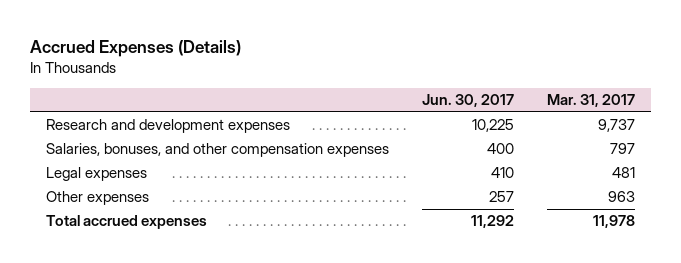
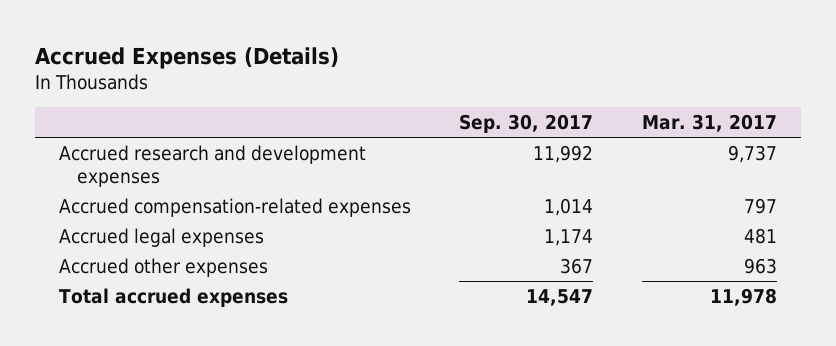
- | Jun. 30, 2017 | Mar. 31, 2017
+ | Sep. 30, 2017 | Mar. 31, 2017
- Research and development expenses | 10,225 | 9,737
- Salaries, bonuses, and other compensation expenses | 400 | 797
- Legal expenses | 410 | 481
- Other expenses | 257 | 963
+ Accrued research and development expenses | 11,992 | 9,737
+ Accrued compensation-related expenses | 1,014 | 797
+ Accrued legal expenses | 1,174 | 481
+ Accrued other expenses | 367 | 963

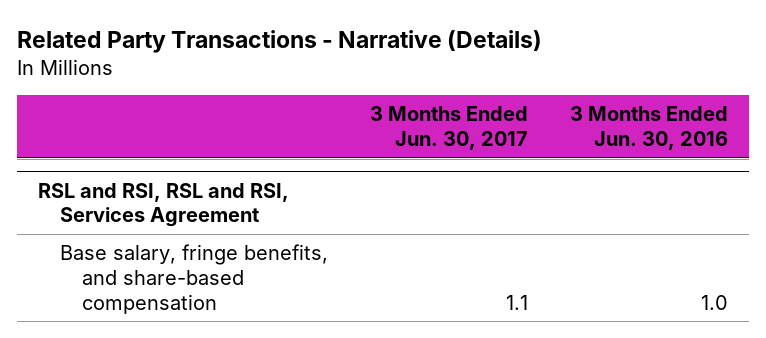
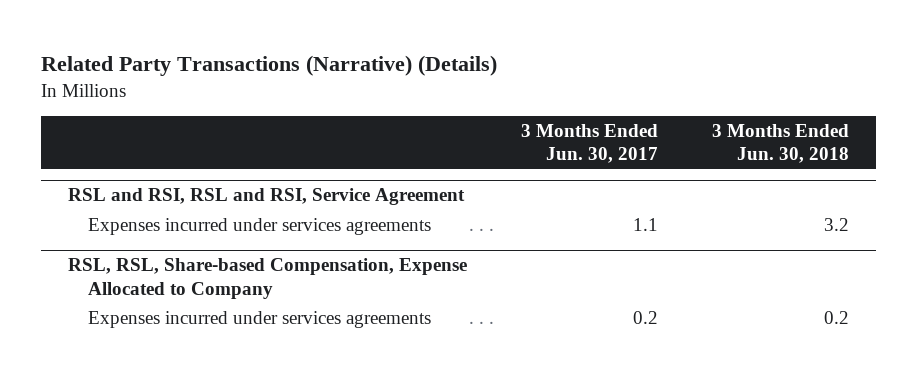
- Related Party Transactions - Narrative (Details)
+ Related Party Transactions (Narrative) (Details)
- | 3 Months Ended Jun. 30, 2017 | 3 Months Ended Jun. 30, 2016
+ | 3 Months Ended Jun. 30, 2017 | 3 Months Ended Jun. 30, 2018
- RSL and RSI, RSL and RSI, Services Agreement
- Base salary, fringe benefits, and share-based compensation | 1.1 | 1.0
+ RSL and RSI, RSL and RSI, Service Agreement
+ Expenses incurred under services agreements | 1.1 | 3.2
+ RSL, RSL, Share-based Compensation, Expense Allocated to Company
+ Expenses incurred under services agreements | 0.2 | 0.2

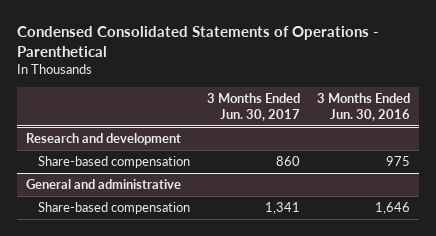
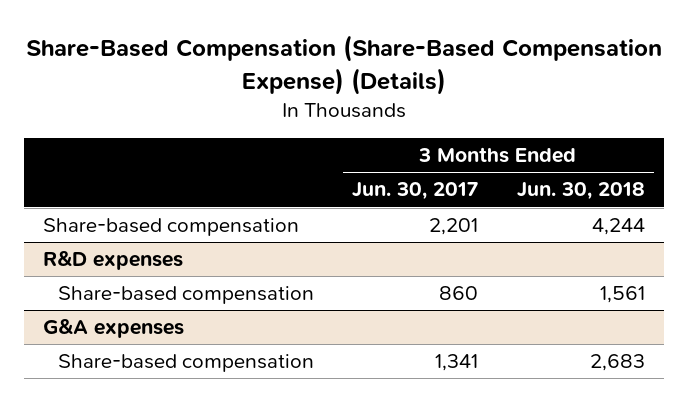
- Condensed Consolidated Statements of Operations - Parenthetical
+ Share-Based Compensation (Share-Based Compensation Expense) (Details)
- | 3 Months Ended Jun. 30, 2017 | 3 Months Ended Jun. 30, 2016
+ | 3 Months Ended Jun. 30, 2017 | 3 Months Ended Jun. 30, 2018
- Research and development
+ Share-based compensation | 2,201 | 4,244
+ R&D expenses
- General and administrative
+ G&A expenses

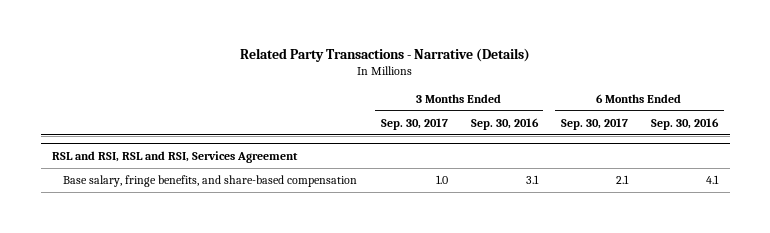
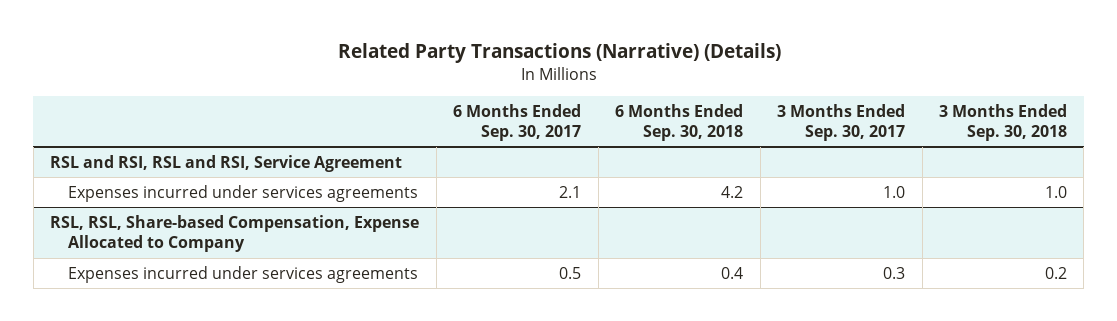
- Related Party Transactions - Narrative (Details)
+ Related Party Transactions (Narrative) (Details)
- | 3 Months Ended Sep. 30, 2017 | 3 Months Ended Sep. 30, 2016 | 6 Months Ended Sep. 30, 2017 | 6 Months Ended Sep. 30, 2016
+ | 6 Months Ended Sep. 30, 2017 | 6 Months Ended Sep. 30, 2018 | 3 Months Ended Sep. 30, 2017 | 3 Months Ended Sep. 30, 2018
- RSL and RSI, RSL and RSI, Services Agreement
- Base salary, fringe benefits, and share-based compensation | 1.0 | 3.1 | 2.1 | 4.1
+ RSL and RSI, RSL and RSI, Service Agreement
+ Expenses incurred under services agreements | 2.1 | 4.2 | 1.0 | 1.0
+ RSL, RSL, Share-based Compensation, Expense Allocated to Company
+ Expenses incurred under services agreements | 0.5 | 0.4 | 0.3 | 0.2

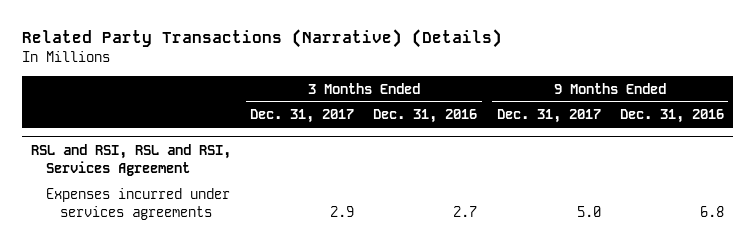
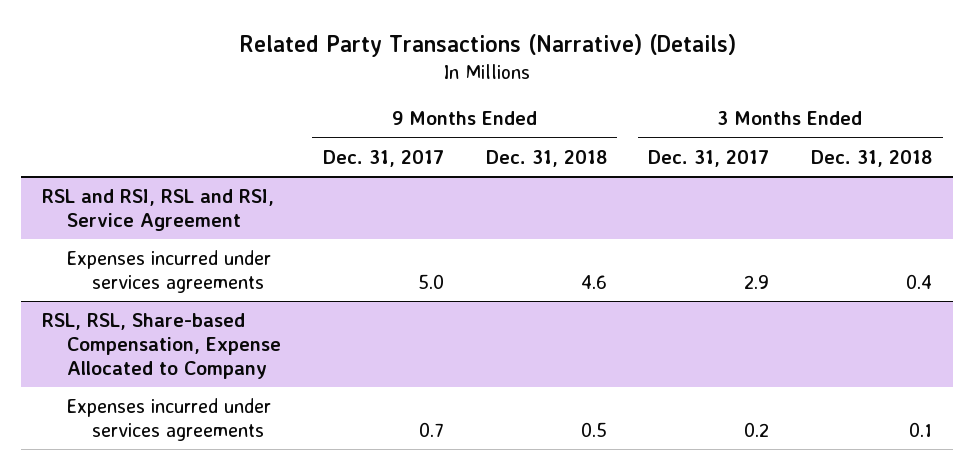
- | 3 Months Ended Dec. 31, 2017 | 3 Months Ended Dec. 31, 2016 | 9 Months Ended Dec. 31, 2017 | 9 Months Ended Dec. 31, 2016
+ | 9 Months Ended Dec. 31, 2017 | 9 Months Ended Dec. 31, 2018 | 3 Months Ended Dec. 31, 2017 | 3 Months Ended Dec. 31, 2018
- RSL and RSI, RSL and RSI, Services Agreement
+ RSL and RSI, RSL and RSI, Service Agreement
+ RSL, RSL, Share-based Compensation, Expense Allocated to Company
+ Expenses incurred under services agreements | 0.7 | 0.5 | 0.2 | 0.1

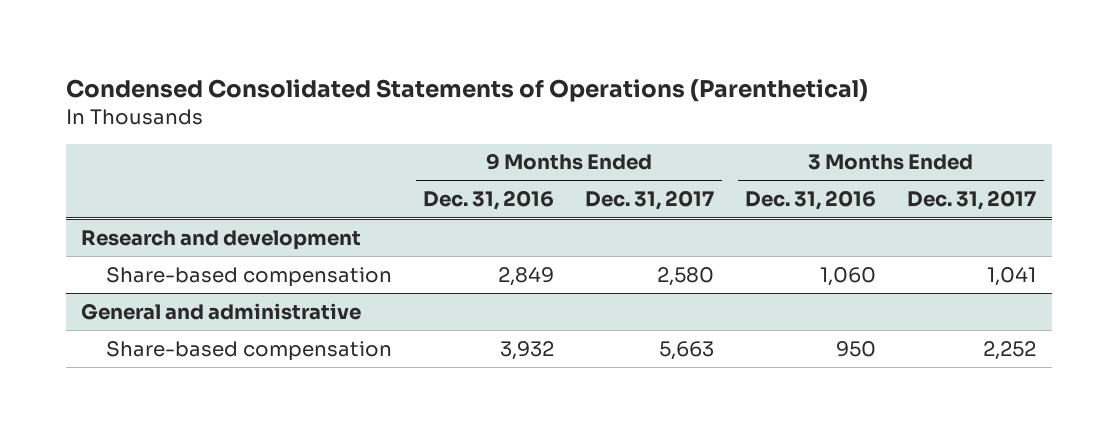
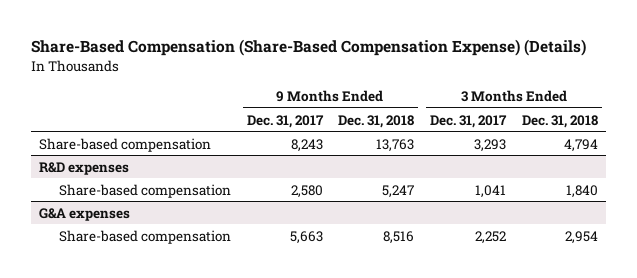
- Condensed Consolidated Statements of Operations (Parenthetical)
+ Share-Based Compensation (Share-Based Compensation Expense) (Details)
- | 9 Months Ended Dec. 31, 2016 | 9 Months Ended Dec. 31, 2017 | 3 Months Ended Dec. 31, 2016 | 3 Months Ended Dec. 31, 2017
+ | 9 Months Ended Dec. 31, 2017 | 9 Months Ended Dec. 31, 2018 | 3 Months Ended Dec. 31, 2017 | 3 Months Ended Dec. 31, 2018
- Research and development
+ Share-based compensation | 8,243 | 13,763 | 3,293 | 4,794
+ R&D expenses
- General and administrative
+ G&A expenses

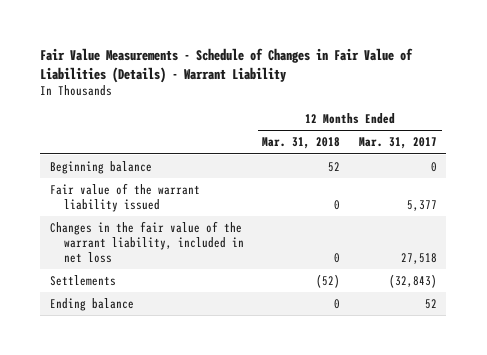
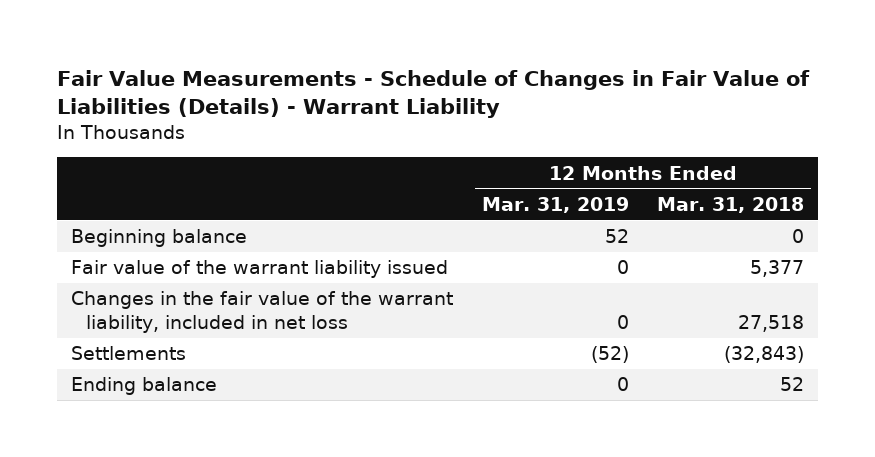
- | 12 Months Ended Mar. 31, 2018 | 12 Months Ended Mar. 31, 2017
+ | 12 Months Ended Mar. 31, 2019 | 12 Months Ended Mar. 31, 2018
- Beginning balance | 52 | 0
- Fair value of the warrant liability issued | 0 | 5,377
- Changes in the fair value of the warrant liability, included in net loss | 0 | 27,518
- Settlements | (52) | (32,843)
- Ending balance | 0 | 52
+ Beginning balance | 52 | 0
+ Fair value of the warrant liability issued | 0 | 5,377
+ Changes in the fair value of the warrant liability, included in net loss | 0 | 27,518
+ Settlements | (52) | (32,843)
+ Ending balance | 0 | 52

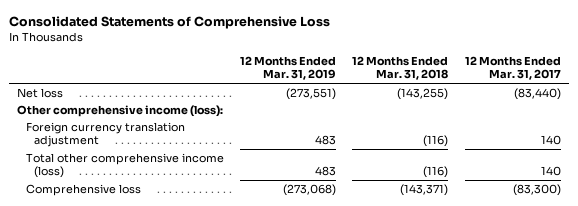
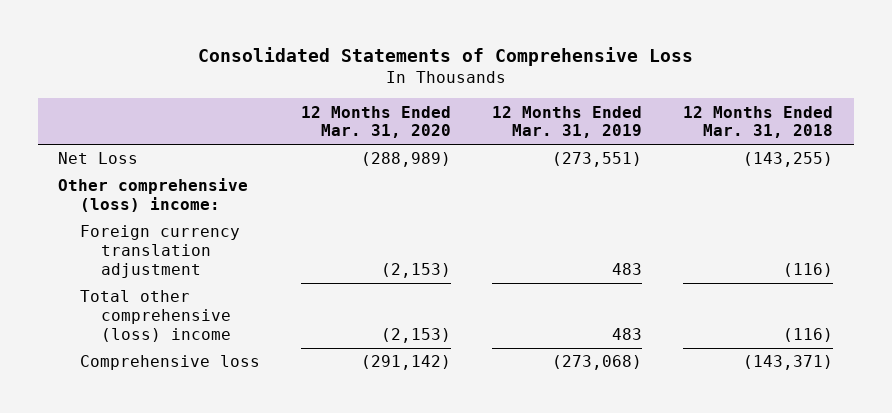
- | 12 Months Ended Mar. 31, 2019 | 12 Months Ended Mar. 31, 2018 | 12 Months Ended Mar. 31, 2017
+ | 12 Months Ended Mar. 31, 2020 | 12 Months Ended Mar. 31, 2019 | 12 Months Ended Mar. 31, 2018
- Net loss | (273,551) | (143,255) | (83,440)
- Other comprehensive income (loss):
+ Net Loss | (288,989) | (273,551) | (143,255)
+ Other comprehensive (loss) income:
- Total other comprehensive income (loss) | 483 | (116) | 140
+ Total other comprehensive (loss) income | (2,153) | 483 | (116)

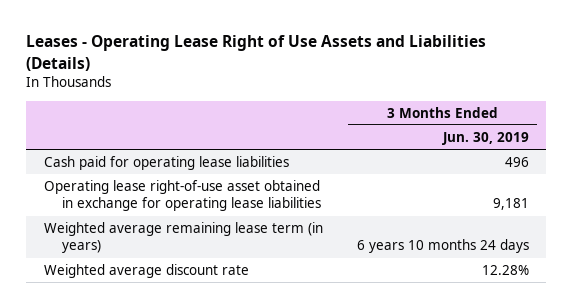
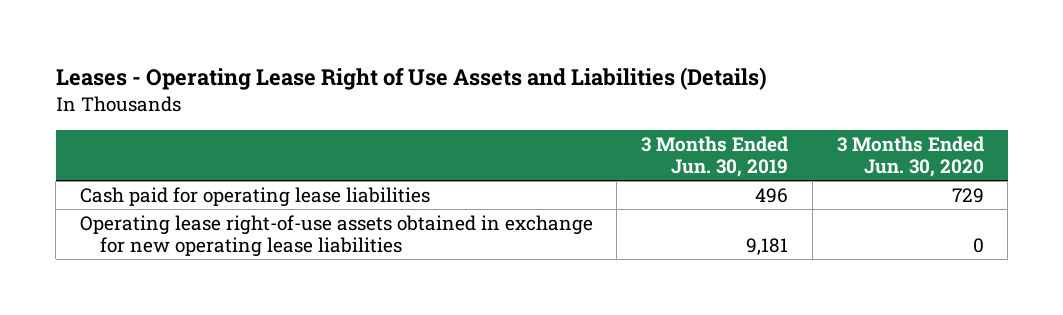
- | 3 Months Ended Jun. 30, 2019
+ | 3 Months Ended Jun. 30, 2019 | 3 Months Ended Jun. 30, 2020
- Operating lease right-of-use asset obtained in exchange for operating lease liabilities | 9,181
- Weighted average remaining lease term (in years) | 6 years 10 months 24 days
- Weighted average discount rate | 12.28%
+ Operating lease right-of-use assets obtained in exchange for new operating lease liabilities | 9,181 | 0

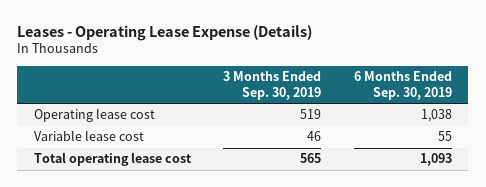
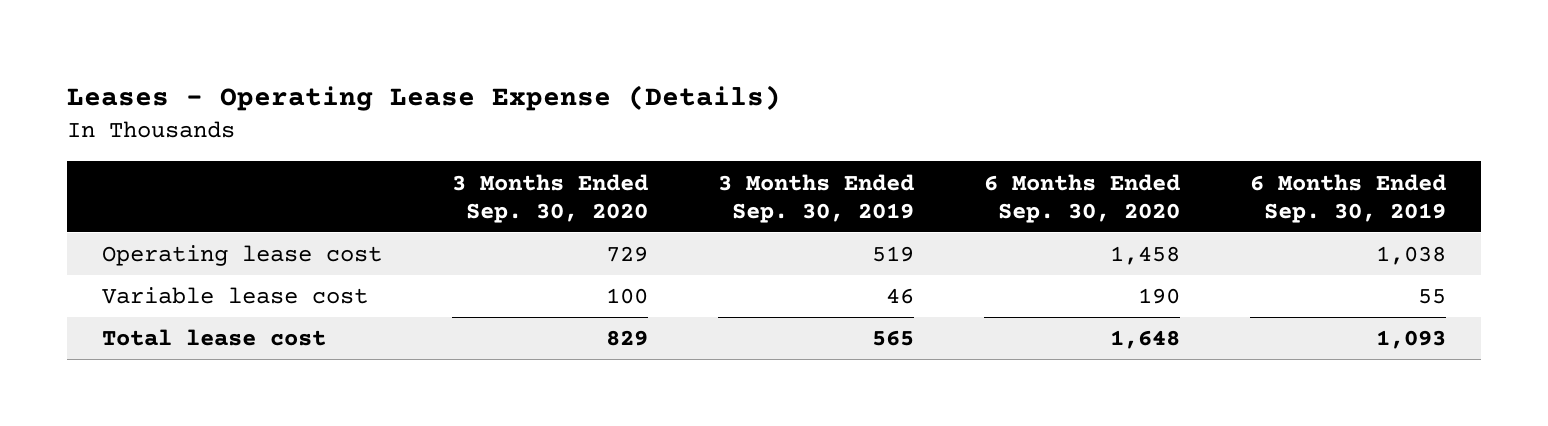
- | 3 Months Ended Sep. 30, 2019 | 6 Months Ended Sep. 30, 2019
+ | 3 Months Ended Sep. 30, 2020 | 3 Months Ended Sep. 30, 2019 | 6 Months Ended Sep. 30, 2020 | 6 Months Ended Sep. 30, 2019
- Total operating lease cost | 565 | 1,093
+ Total lease cost | 829 | 565 | 1,648 | 1,093

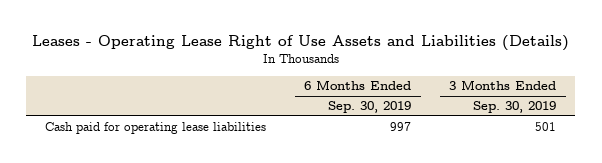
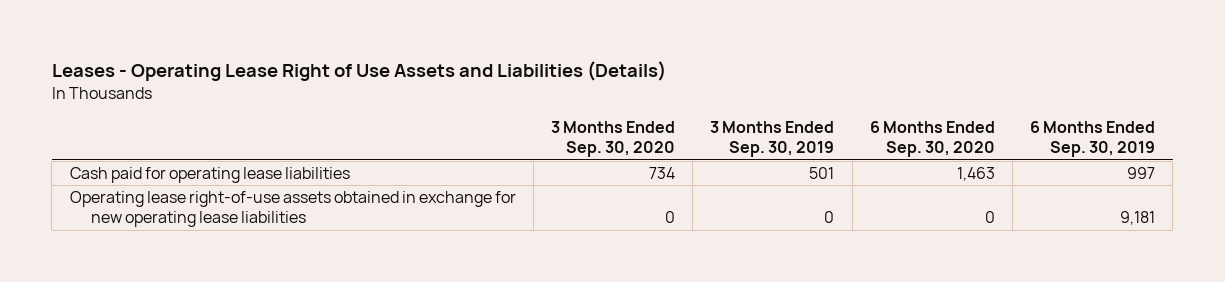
- | 6 Months Ended Sep. 30, 2019 | 3 Months Ended Sep. 30, 2019
+ | 3 Months Ended Sep. 30, 2020 | 3 Months Ended Sep. 30, 2019 | 6 Months Ended Sep. 30, 2020 | 6 Months Ended Sep. 30, 2019
+ Operating lease right-of-use assets obtained in exchange for new operating lease liabilities | 0 | 0 | 0 | 9,181

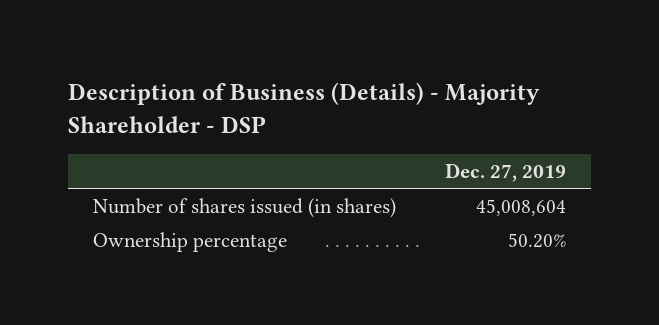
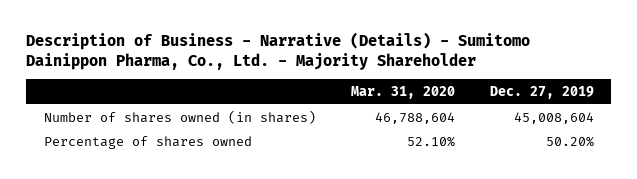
- Description of Business (Details) - Majority Shareholder - DSP
+ Description of Business - Narrative (Details) - Sumitomo Dainippon Pharma, Co., Ltd. - Majority Shareholder
- | Dec. 27, 2019
+ | Mar. 31, 2020 | Dec. 27, 2019
- Number of shares issued (in shares) | 45,008,604
- Ownership percentage | 50.20%
+ Number of shares owned (in shares) | 46,788,604 | 45,008,604
+ Percentage of shares owned | 52.10% | 50.20%

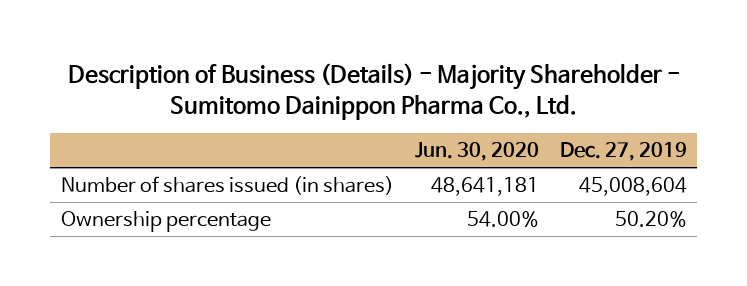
- Description of Business - Narrative (Details) - Sumitomo Dainippon Pharma, Co., Ltd. - Majority Shareholder
+ Description of Business (Details) - Majority Shareholder - Sumitomo Dainippon Pharma Co., Ltd.
- | Mar. 31, 2020 | Dec. 27, 2019
+ | Jun. 30, 2020 | Dec. 27, 2019
- Number of shares owned (in shares) | 46,788,604 | 45,008,604
- Percentage of shares owned | 52.10% | 50.20%
+ Number of shares issued (in shares) | 48,641,181 | 45,008,604
+ Ownership percentage | 54.00% | 50.20%

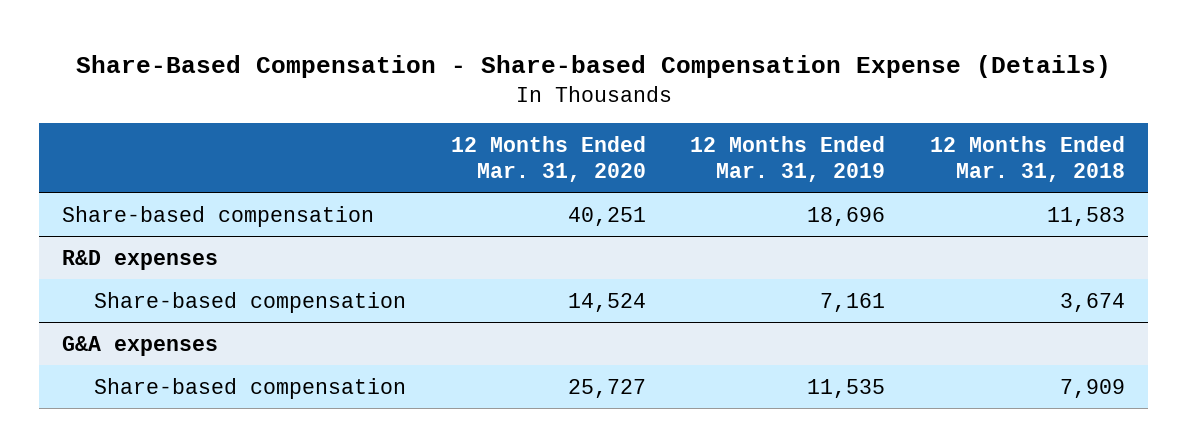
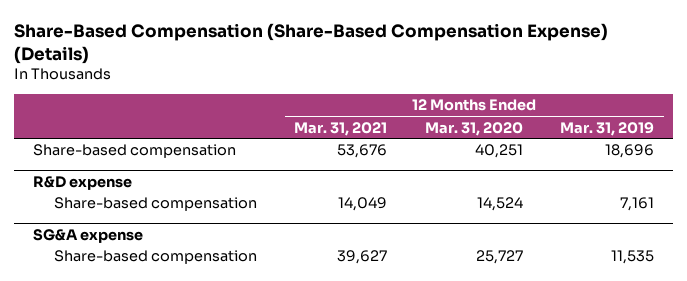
- Share-Based Compensation - Share-based Compensation Expense (Details)
+ Share-Based Compensation (Share-Based Compensation Expense) (Details)
- | 12 Months Ended Mar. 31, 2020 | 12 Months Ended Mar. 31, 2019 | 12 Months Ended Mar. 31, 2018
+ | 12 Months Ended Mar. 31, 2021 | 12 Months Ended Mar. 31, 2020 | 12 Months Ended Mar. 31, 2019
- R&D expenses
+ R&D expense
- G&A expenses
+ SG&A expense

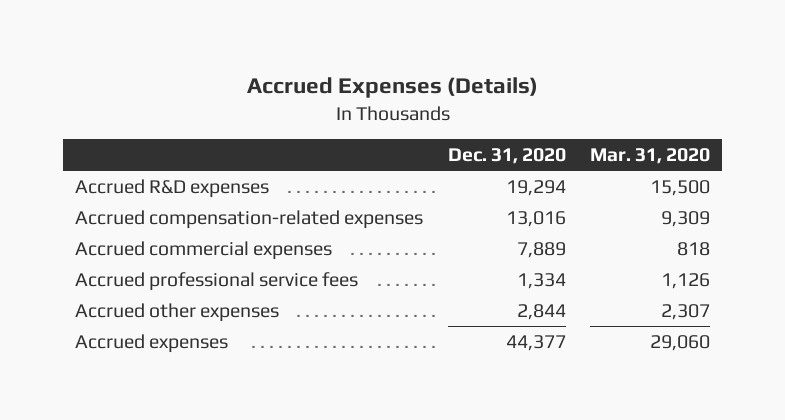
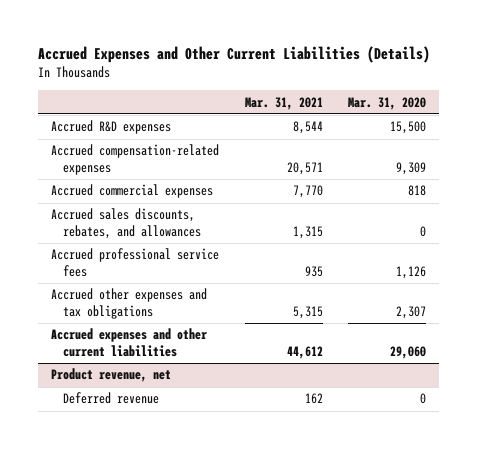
- Accrued Expenses (Details)
+ Accrued Expenses and Other Current Liabilities (Details)
- | Dec. 31, 2020 | Mar. 31, 2020
+ | Mar. 31, 2021 | Mar. 31, 2020
+ Accrued sales discounts, rebates, and allowances | 1,315 | 0
- Accrued other expenses | 2,844 | 2,307
- Accrued expenses | 44,377 | 29,060
+ Accrued other expenses and tax obligations | 5,315 | 2,307
+ Accrued expenses and other current liabilities | 44,612 | 29,060
+ Product revenue, net
+ Deferred revenue | 162 | 0

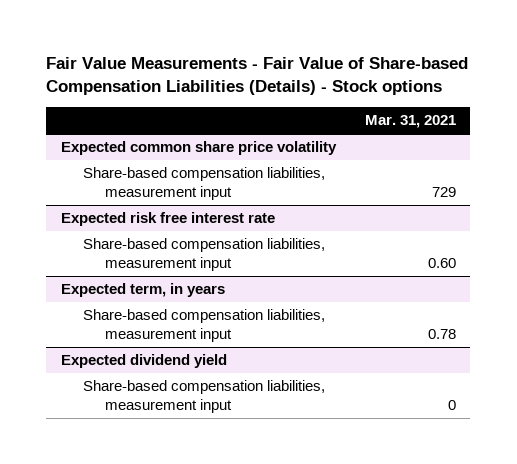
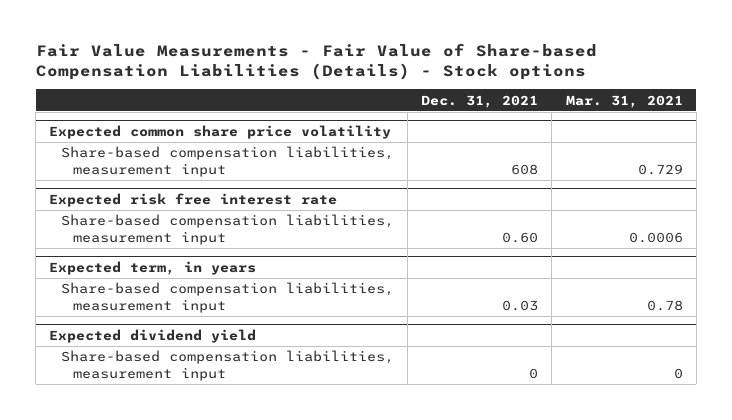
- | Mar. 31, 2021
+ | Dec. 31, 2021 | Mar. 31, 2021
@ Expected common share price volatility
- Share-based compensation liabilities, measurement input | 729
+ Share-based compensation liabilities, measurement input | 608 | 0.729
@ Expected risk free interest rate
- Share-based compensation liabilities, measurement input | 0.60
+ Share-based compensation liabilities, measurement input | 0.60 | 0.0006

